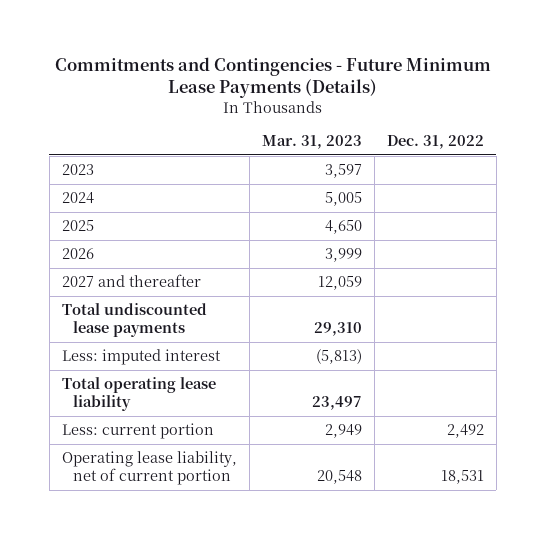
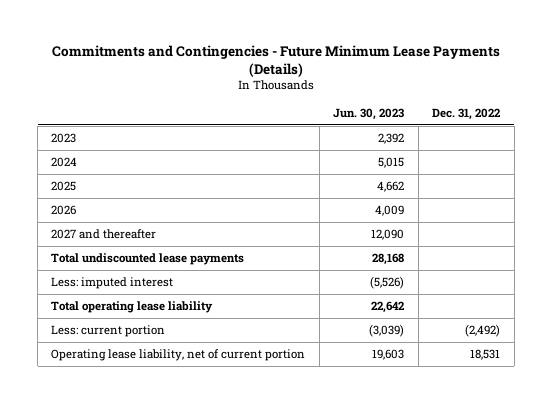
- | Mar. 31, 2023 | Dec. 31, 2022
+ | Jun. 30, 2023 | Dec. 31, 2022
- Less: current portion | 2,949 | 2,492
+ Less: current portion | (3,039) | (2,492)

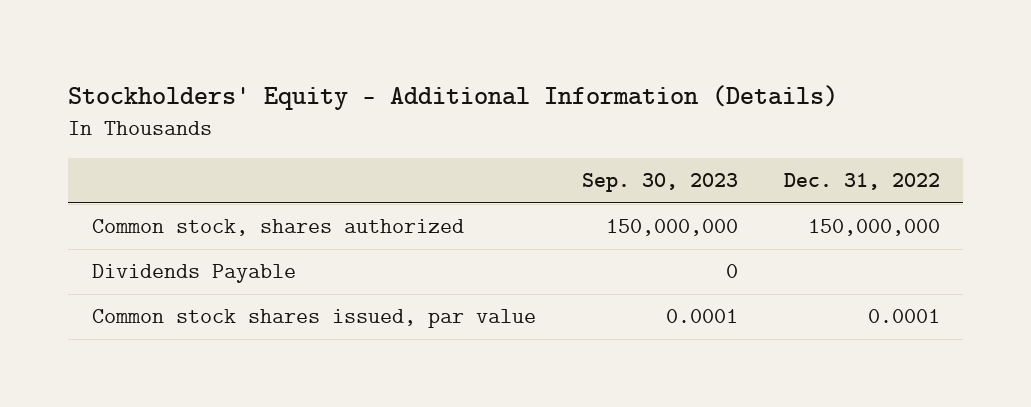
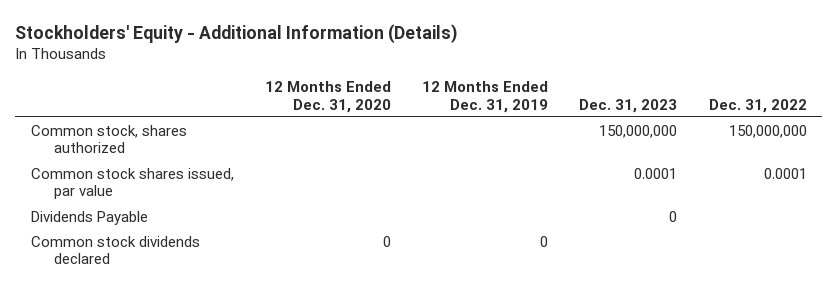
- | Sep. 30, 2023 | Dec. 31, 2022
+ | 12 Months Ended Dec. 31, 2020 | 12 Months Ended Dec. 31, 2019 | Dec. 31, 2023 | Dec. 31, 2022
moved down: Dividends Payable | | | 0 |
+ Common stock dividends declared | 0 | 0 | |

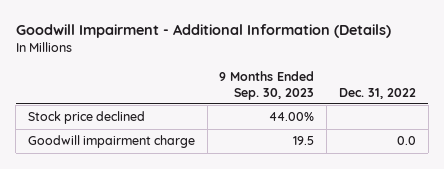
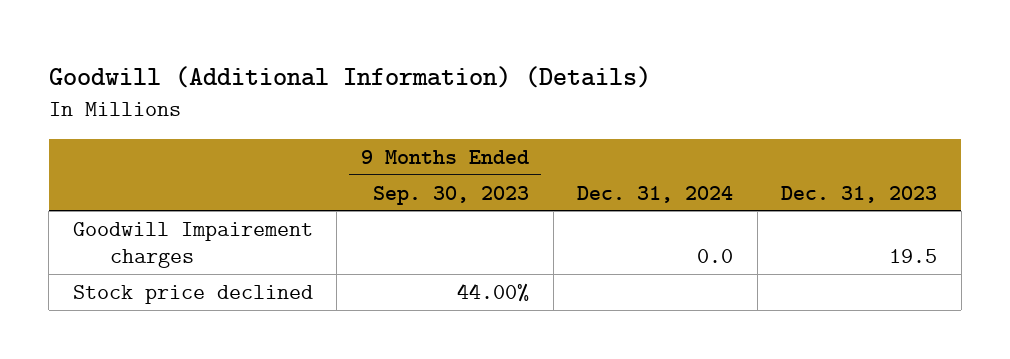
- Goodwill Impairment - Additional Information (Details)
+ Goodwill (Additional Information) (Details)
- | 9 Months Ended Sep. 30, 2023 | Dec. 31, 2022
+ | 9 Months Ended Sep. 30, 2023 | Dec. 31, 2024 | Dec. 31, 2023
+ Goodwill Impairement charges | | 0.0 | 19.5
- Goodwill impairment charge | 19.5 | 0.0

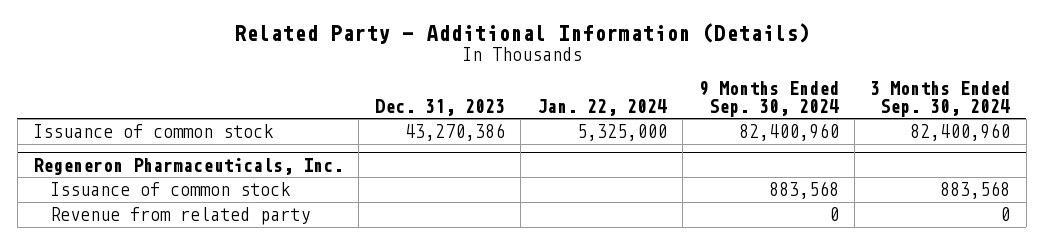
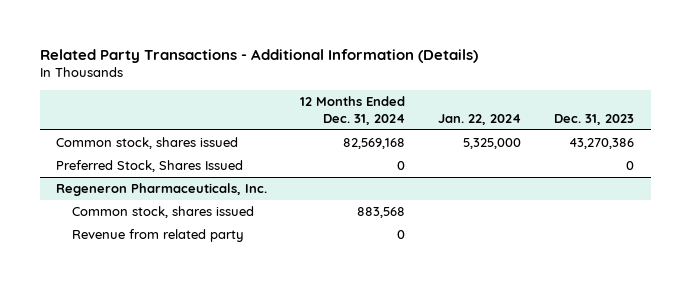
- Related Party - Additional Information (Details)
+ Related Party Transactions - Additional Information (Details)
- | Dec. 31, 2023 | Jan. 22, 2024 | 9 Months Ended Sep. 30, 2024 | 3 Months Ended Sep. 30, 2024
+ | 12 Months Ended Dec. 31, 2024 | Jan. 22, 2024 | Dec. 31, 2023
- Issuance of common stock | 43,270,386 | 5,325,000 | 82,400,960 | 82,400,960
+ Common stock, shares issued | 82,569,168 | 5,325,000 | 43,270,386
+ Preferred Stock, Shares Issued | 0 | | 0
@ Regeneron Pharmaceuticals, Inc.
- Issuance of common stock | | | 883,568 | 883,568
+ Common stock, shares issued | 883,568 | |

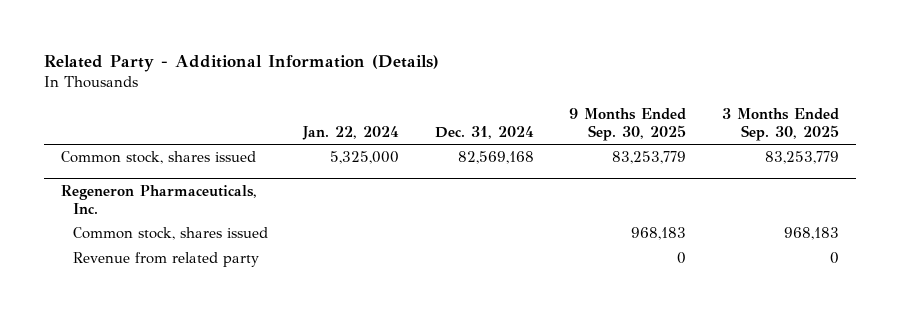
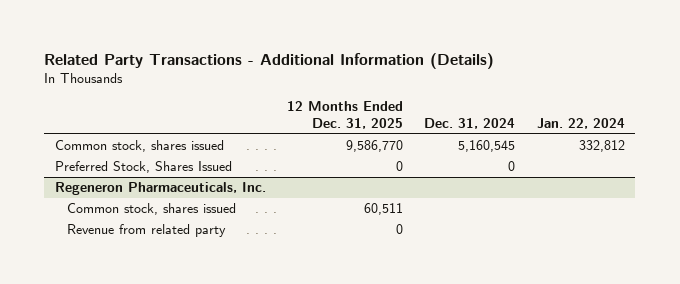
- Related Party - Additional Information (Details)
+ Related Party Transactions - Additional Information (Details)
- | Jan. 22, 2024 | Dec. 31, 2024 | 9 Months Ended Sep. 30, 2025 | 3 Months Ended Sep. 30, 2025
+ | 12 Months Ended Dec. 31, 2025 | Dec. 31, 2024 | Jan. 22, 2024
- Common stock, shares issued | 5,325,000 | 82,569,168 | 83,253,779 | 83,253,779
+ Common stock, shares issued | 9,586,770 | 5,160,545 | 332,812
+ Preferred Stock, Shares Issued | 0 | 0 |

